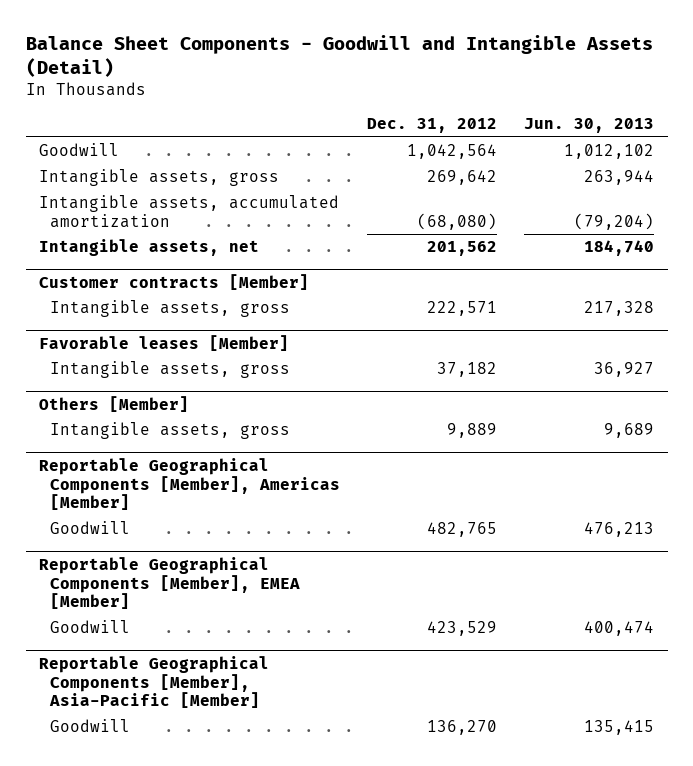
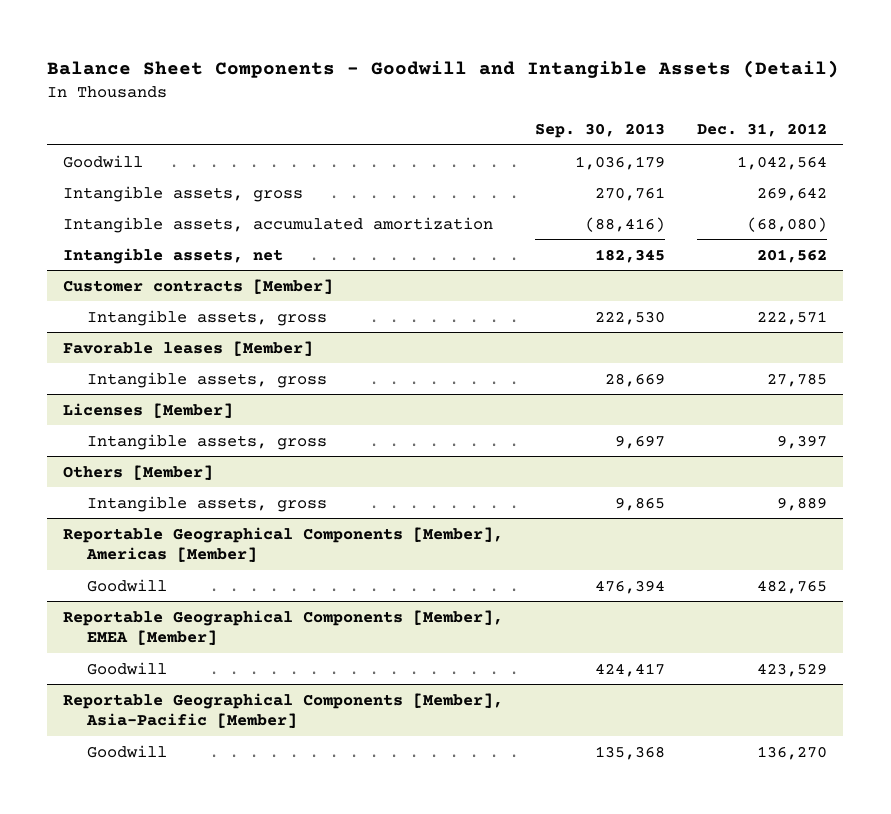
- | Dec. 31, 2012 | Jun. 30, 2013
+ | Sep. 30, 2013 | Dec. 31, 2012
@ Favorable leases [Member]
- Intangible assets, gross | 37,182 | 36,927
+ Intangible assets, gross | 28,669 | 27,785
+ Licenses [Member]
+ Intangible assets, gross | 9,697 | 9,397

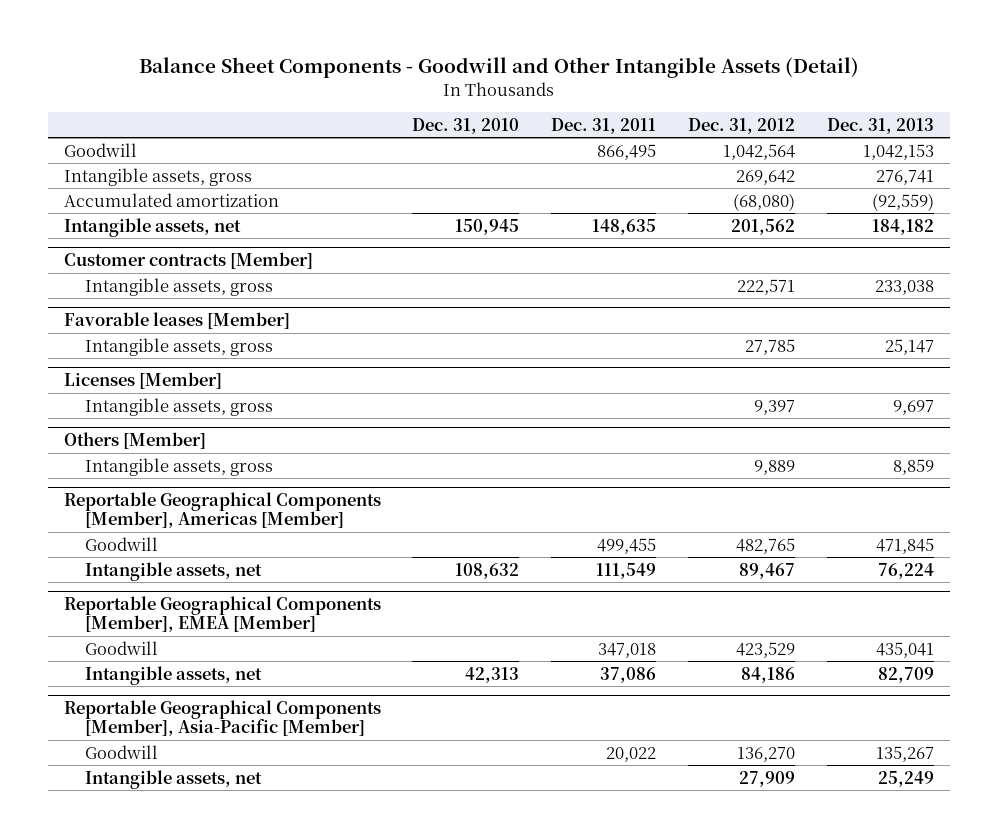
- Balance Sheet Components - Goodwill and Intangible Assets (Detail)
+ Balance Sheet Components - Goodwill and Other Intangible Assets (Detail)
- | Sep. 30, 2013 | Dec. 31, 2012
+ | Dec. 31, 2010 | Dec. 31, 2011 | Dec. 31, 2012 | Dec. 31, 2013
- Intangible assets, accumulated amortization | (88,416) | (68,080)
+ Accumulated amortization | | | (68,080) | (92,559)
@ Reportable Geographical Components [Member], Americas [Member]
+ Intangible assets, net | 108,632 | 111,549 | 89,467 | 76,224
@ Reportable Geographical Components [Member], EMEA [Member]
+ Intangible assets, net | 42,313 | 37,086 | 84,186 | 82,709
@ Reportable Geographical Components [Member], Asia-Pacific [Member]
+ Intangible assets, net | | | 27,909 | 25,249

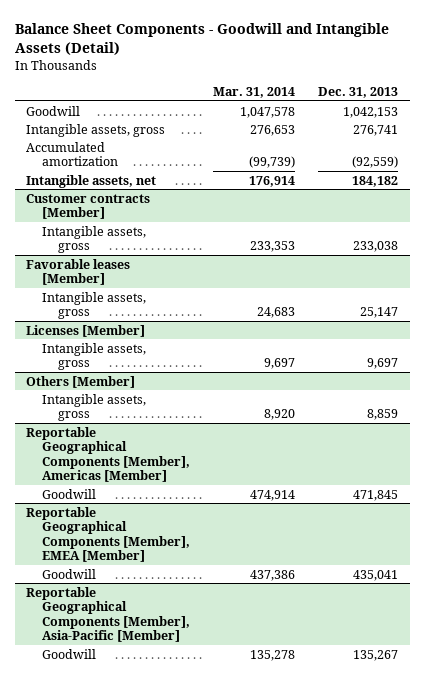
- Balance Sheet Components - Goodwill and Other Intangible Assets (Detail)
+ Balance Sheet Components - Goodwill and Intangible Assets (Detail)
- | Dec. 31, 2010 | Dec. 31, 2011 | Dec. 31, 2012 | Dec. 31, 2013
+ | Mar. 31, 2014 | Dec. 31, 2013
@ Reportable Geographical Components [Member], Americas [Member]
- Intangible assets, net | 108,632 | 111,549 | 89,467 | 76,224
@ Reportable Geographical Components [Member], EMEA [Member]
- Intangible assets, net | 42,313 | 37,086 | 84,186 | 82,709
@ Reportable Geographical Components [Member], Asia-Pacific [Member]
- Intangible assets, net | | | 27,909 | 25,249

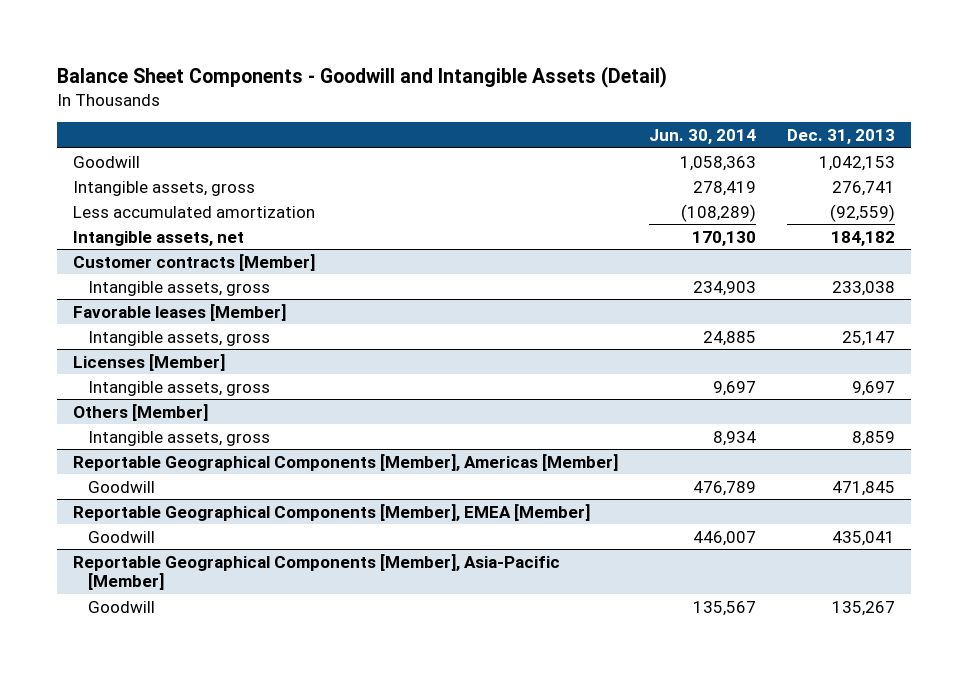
- | Mar. 31, 2014 | Dec. 31, 2013
+ | Jun. 30, 2014 | Dec. 31, 2013
- Accumulated amortization | (99,739) | (92,559)
+ Less accumulated amortization | (108,289) | (92,559)

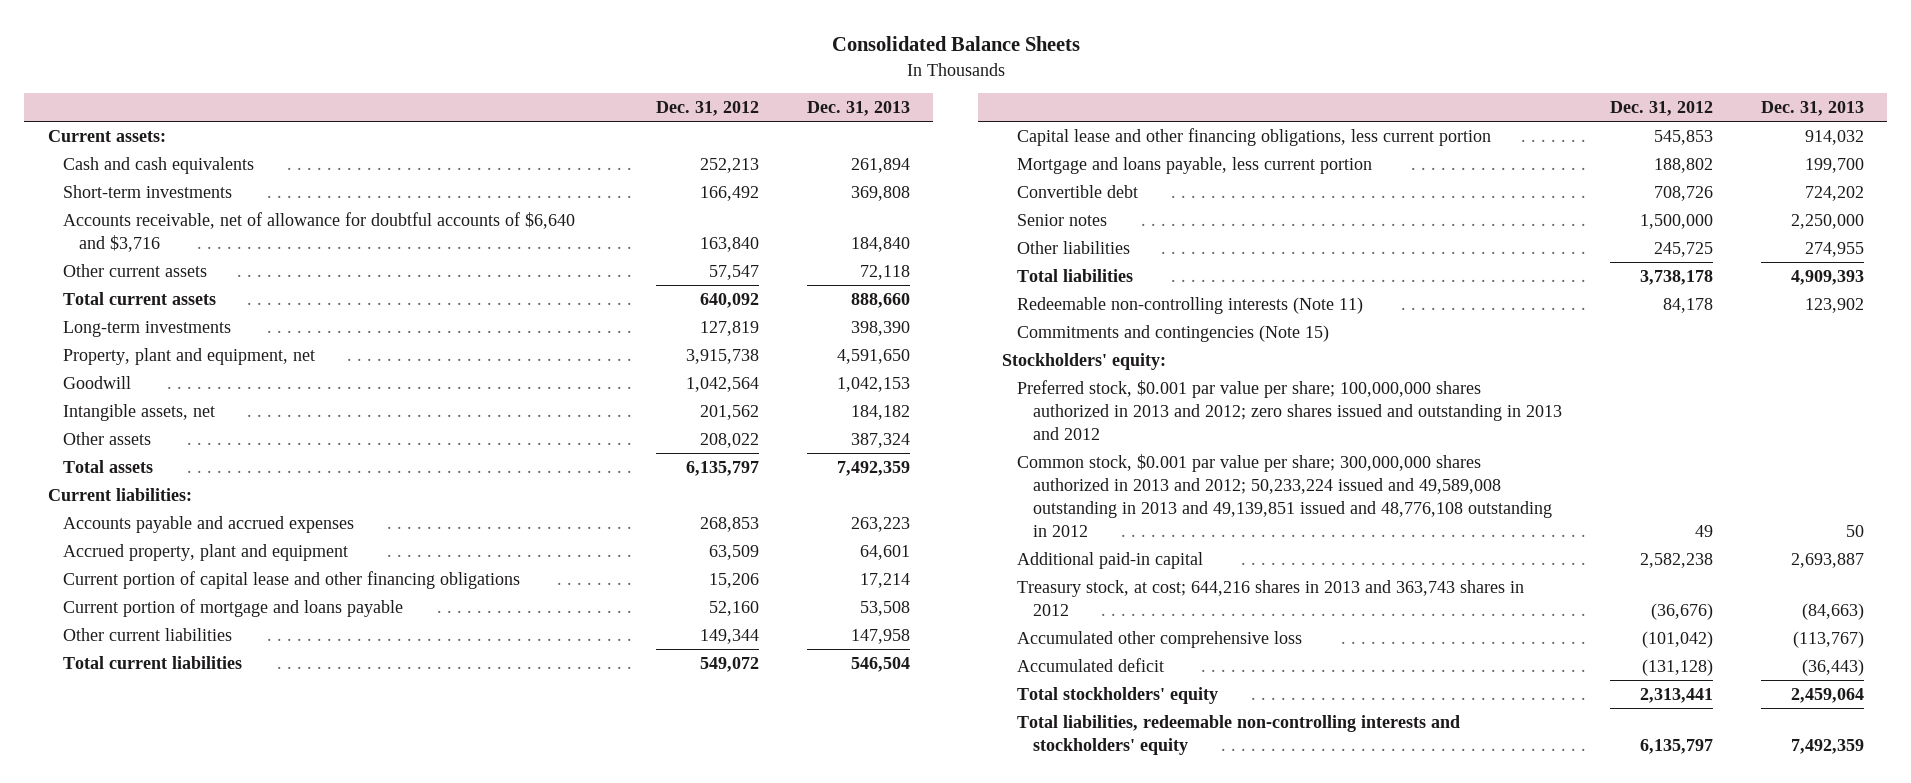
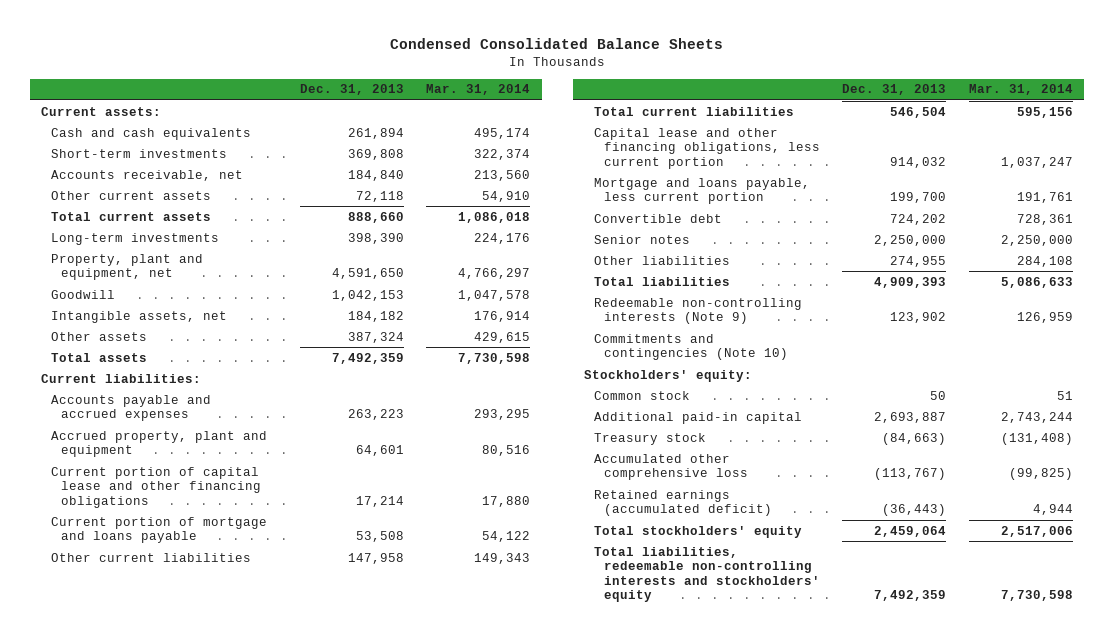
- Consolidated Balance Sheets
+ Condensed Consolidated Balance Sheets
- | Dec. 31, 2012 | Dec. 31, 2013
+ | Dec. 31, 2013 | Mar. 31, 2014
- Accounts receivable, net of allowance for doubtful accounts of $6,640 and $3,716 | 163,840 | 184,840
+ Accounts receivable, net | 184,840 | 213,560
- Redeemable non-controlling interests (Note 11) | 84,178 | 123,902
- Commitments and contingencies (Note 15)
+ Redeemable non-controlling interests (Note 9) | 123,902 | 126,959
+ Commitments and contingencies (Note 10)
- Preferred stock, $0.001 par value per share; 100,000,000 shares authorized in 2013 and 2012; zero shares issued and outstanding in 2013 and 2012
- Common stock, $0.001 par value per share; 300,000,000 shares authorized in 2013 and 2012; 50,233,224 issued and 49,589,008 outstanding in 2013 and 49,139,851 issued and 48,776,108 outstanding in 2012 | 49 | 50
+ Common stock | 50 | 51
- Treasury stock, at cost; 644,216 shares in 2013 and 363,743 shares in 2012 | (36,676) | (84,663)
+ Treasury stock | (84,663) | (131,408)
- Accumulated deficit | (131,128) | (36,443)
+ Retained earnings (accumulated deficit) | (36,443) | 4,944

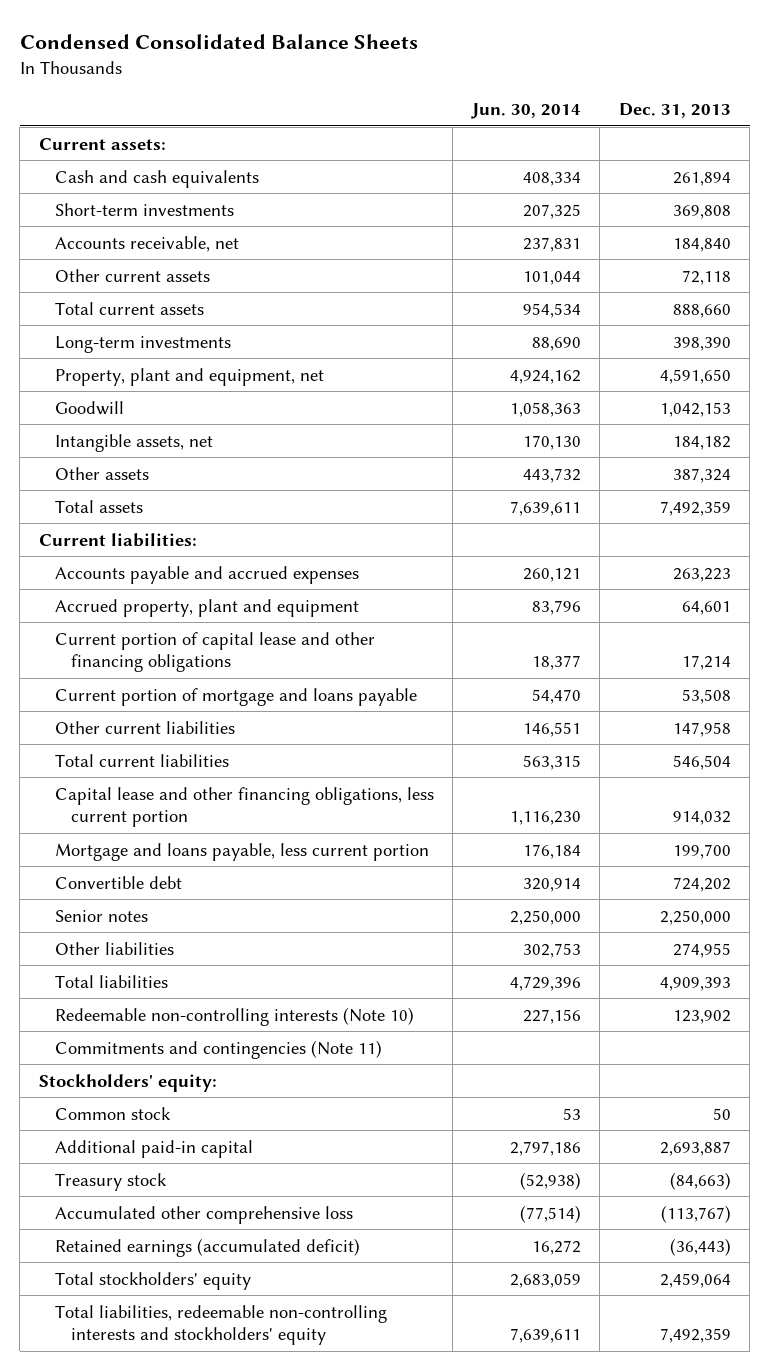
- | Dec. 31, 2013 | Mar. 31, 2014
+ | Jun. 30, 2014 | Dec. 31, 2013
- Redeemable non-controlling interests (Note 9) | 123,902 | 126,959
- Commitments and contingencies (Note 10)
+ Redeemable non-controlling interests (Note 10) | 227,156 | 123,902
+ Commitments and contingencies (Note 11)

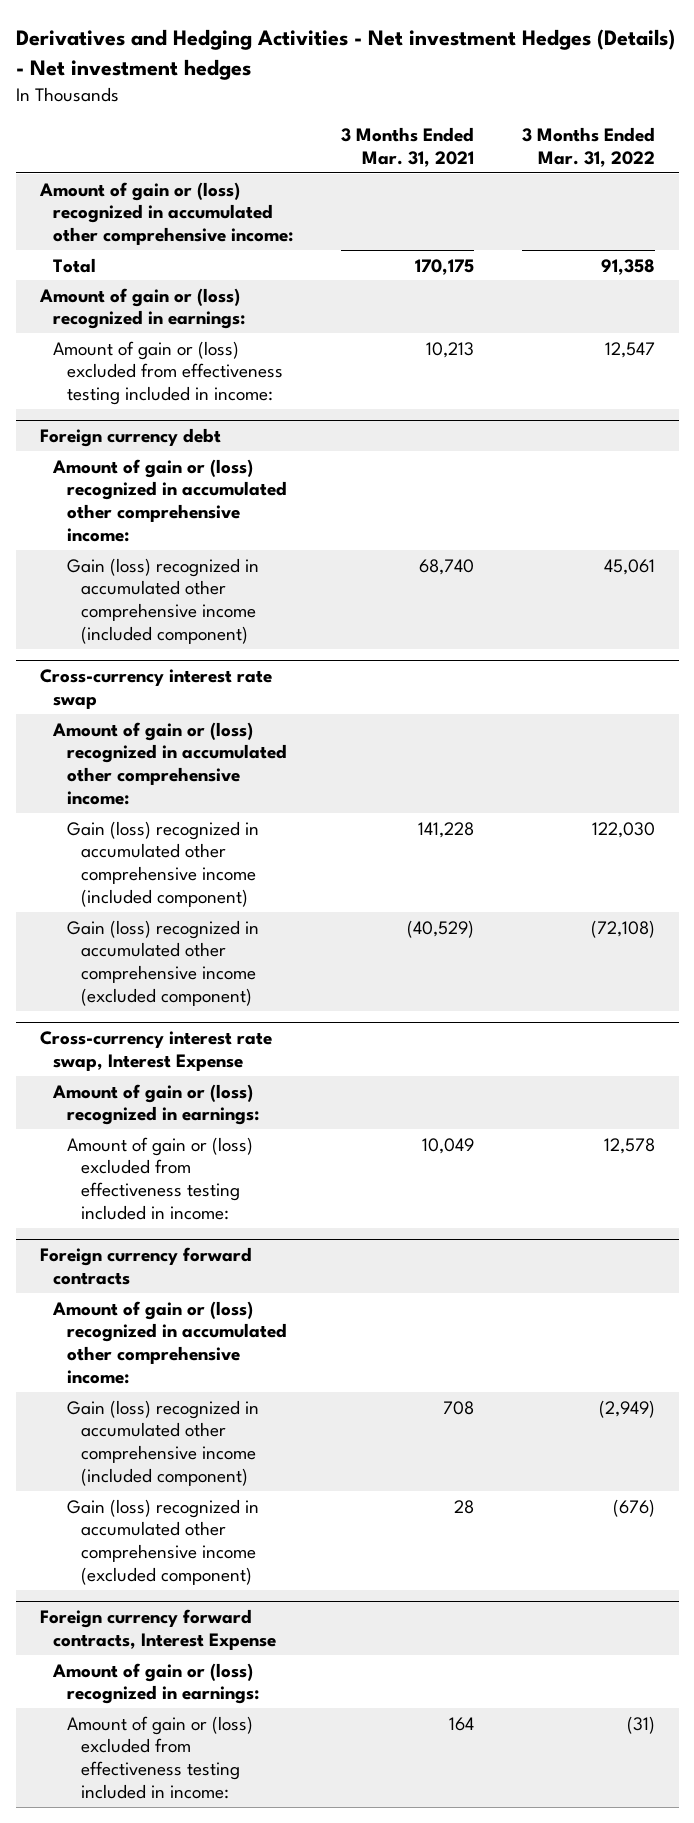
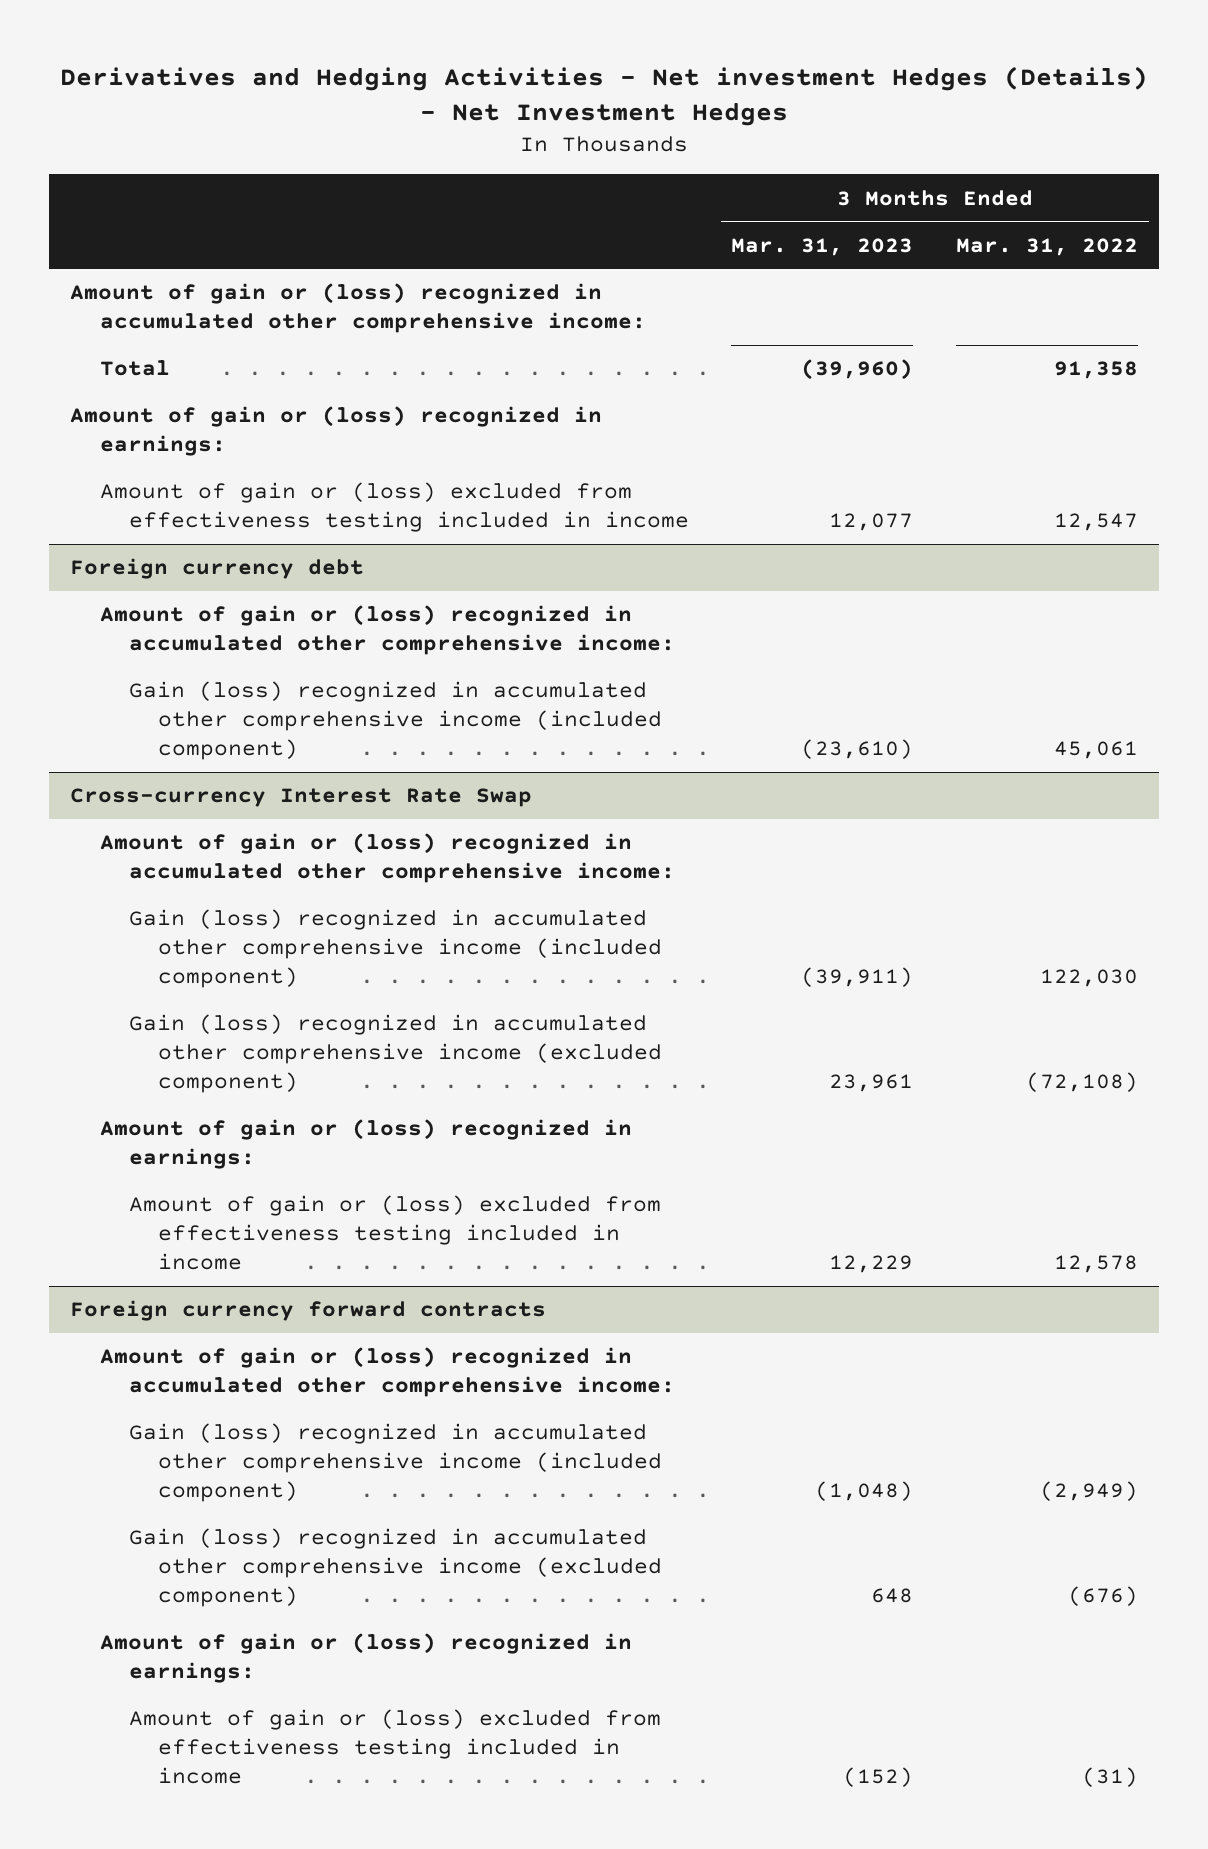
- Derivatives and Hedging Activities - Net investment Hedges (Details) - Net investment hedges
+ Derivatives and Hedging Activities - Net investment Hedges (Details) - Net Investment Hedges
- | 3 Months Ended Mar. 31, 2021 | 3 Months Ended Mar. 31, 2022
+ | 3 Months Ended Mar. 31, 2023 | 3 Months Ended Mar. 31, 2022
- Amount of gain or (loss) excluded from effectiveness testing included in income: | 10,213 | 12,547
+ Amount of gain or (loss) excluded from effectiveness testing included in income | 12,077 | 12,547
- Cross-currency interest rate swap
+ Cross-currency Interest Rate Swap
- Cross-currency interest rate swap, Interest Expense
- Amount of gain or (loss) excluded from effectiveness testing included in income: | 10,049 | 12,578
+ Amount of gain or (loss) excluded from effectiveness testing included in income | 12,229 | 12,578
- Foreign currency forward contracts, Interest Expense
- Amount of gain or (loss) excluded from effectiveness testing included in income: | 164 | (31)
@ Foreign currency forward contracts
+ Amount of gain or (loss) excluded from effectiveness testing included in income | (152) | (31)

